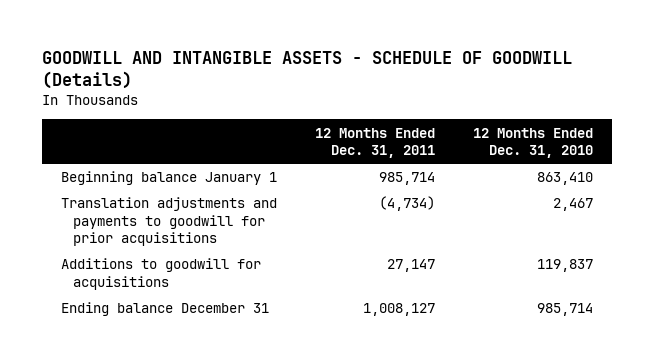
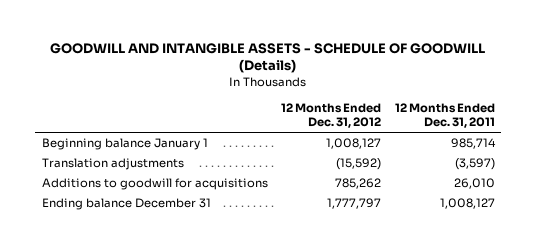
- | 12 Months Ended Dec. 31, 2011 | 12 Months Ended Dec. 31, 2010
+ | 12 Months Ended Dec. 31, 2012 | 12 Months Ended Dec. 31, 2011
- Translation adjustments and payments to goodwill for prior acquisitions | (4,734) | 2,467
- Additions to goodwill for acquisitions | 27,147 | 119,837
+ Translation adjustments | (15,592) | (3,597)
+ Additions to goodwill for acquisitions | 785,262 | 26,010

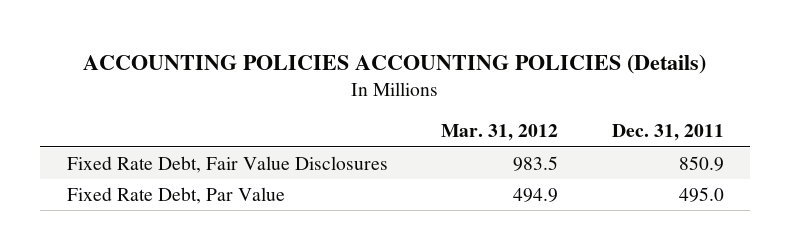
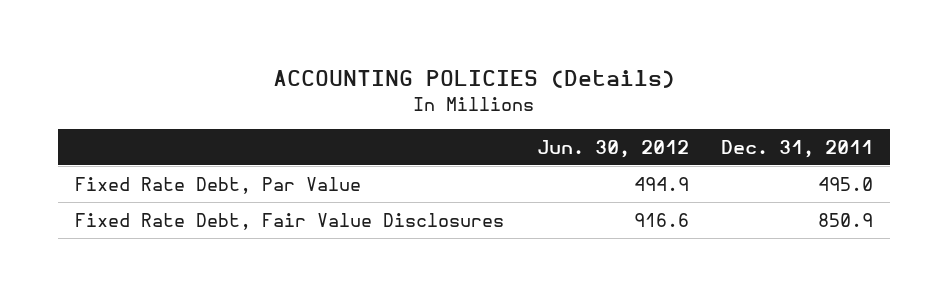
- ACCOUNTING POLICIES ACCOUNTING POLICIES (Details)
+ ACCOUNTING POLICIES (Details)
- | Mar. 31, 2012 | Dec. 31, 2011
+ | Jun. 30, 2012 | Dec. 31, 2011
moved down: Fixed Rate Debt, Fair Value Disclosures | 916.6 | 850.9

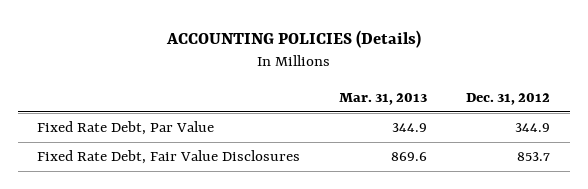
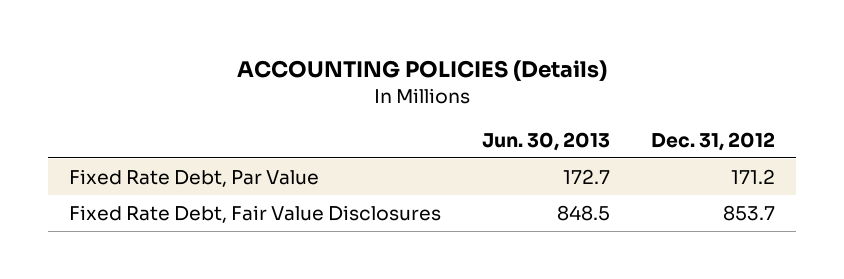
- | Mar. 31, 2013 | Dec. 31, 2012
+ | Jun. 30, 2013 | Dec. 31, 2012
- Fixed Rate Debt, Par Value | 344.9 | 344.9
+ Fixed Rate Debt, Par Value | 172.7 | 171.2

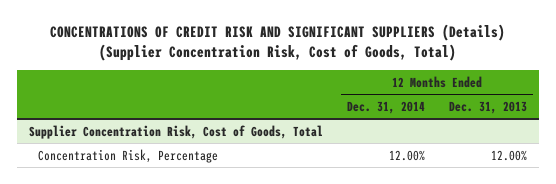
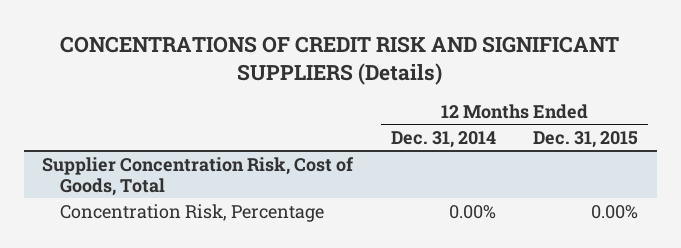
- CONCENTRATIONS OF CREDIT RISK AND SIGNIFICANT SUPPLIERS (Details) (Supplier Concentration Risk, Cost of Goods, Total)
+ CONCENTRATIONS OF CREDIT RISK AND SIGNIFICANT SUPPLIERS (Details)
- | 12 Months Ended Dec. 31, 2014 | 12 Months Ended Dec. 31, 2013
+ | 12 Months Ended Dec. 31, 2014 | 12 Months Ended Dec. 31, 2015
@ Supplier Concentration Risk, Cost of Goods, Total
- Concentration Risk, Percentage | 12.00% | 12.00%
+ Concentration Risk, Percentage | 0.00% | 0.00%

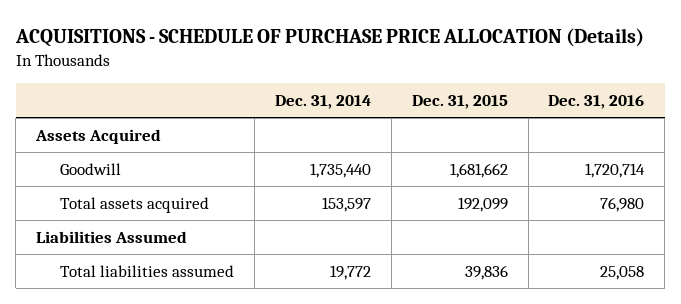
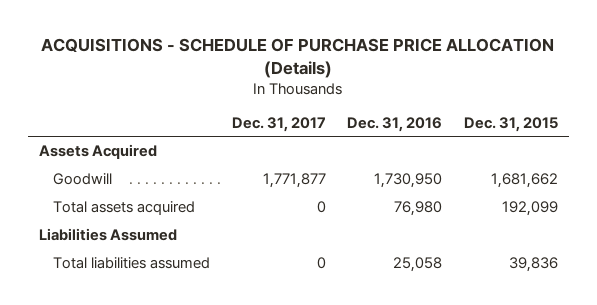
- | Dec. 31, 2014 | Dec. 31, 2015 | Dec. 31, 2016
+ | Dec. 31, 2017 | Dec. 31, 2016 | Dec. 31, 2015
- Goodwill | 1,735,440 | 1,681,662 | 1,720,714
+ Goodwill | 1,771,877 | 1,730,950 | 1,681,662

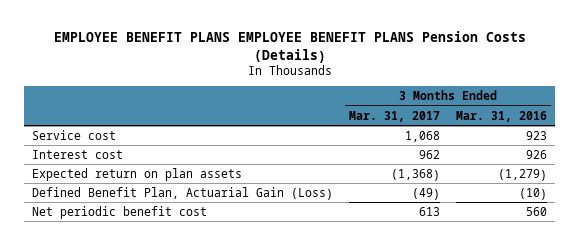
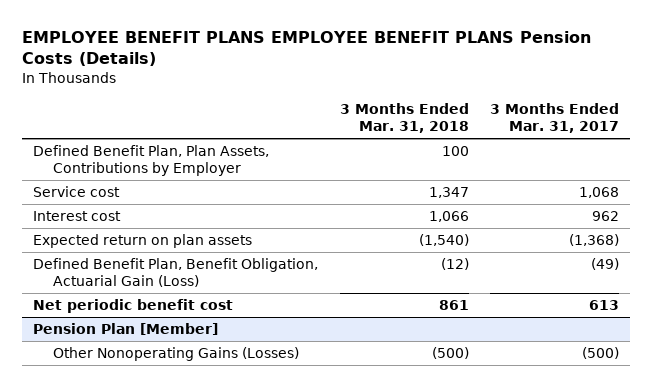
- | 3 Months Ended Mar. 31, 2017 | 3 Months Ended Mar. 31, 2016
+ | 3 Months Ended Mar. 31, 2018 | 3 Months Ended Mar. 31, 2017
+ Defined Benefit Plan, Plan Assets, Contributions by Employer | 100 |
- Defined Benefit Plan, Actuarial Gain (Loss) | (49) | (10)
+ Defined Benefit Plan, Benefit Obligation, Actuarial Gain (Loss) | (12) | (49)
+ Pension Plan [Member]
+ Other Nonoperating Gains (Losses) | (500) | (500)

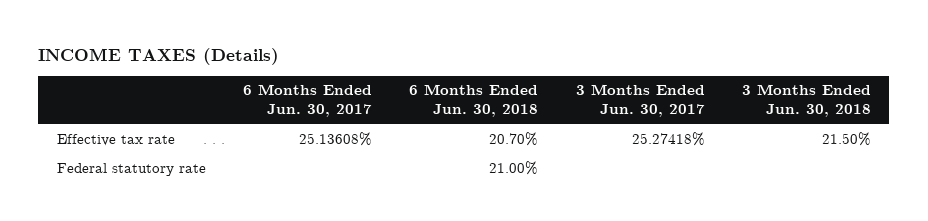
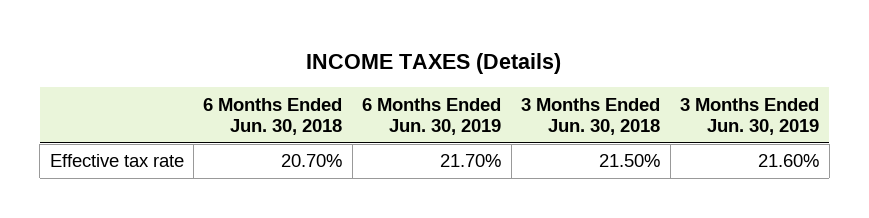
- | 6 Months Ended Jun. 30, 2017 | 6 Months Ended Jun. 30, 2018 | 3 Months Ended Jun. 30, 2017 | 3 Months Ended Jun. 30, 2018
+ | 6 Months Ended Jun. 30, 2018 | 6 Months Ended Jun. 30, 2019 | 3 Months Ended Jun. 30, 2018 | 3 Months Ended Jun. 30, 2019
- Federal statutory rate | | 21.00% | |

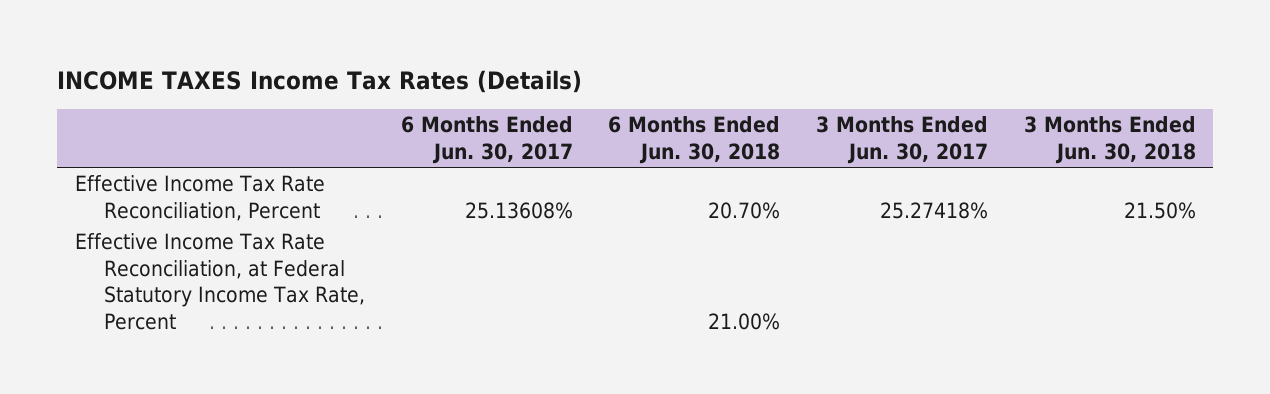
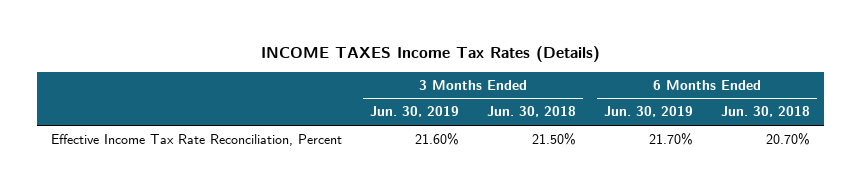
- | 6 Months Ended Jun. 30, 2017 | 6 Months Ended Jun. 30, 2018 | 3 Months Ended Jun. 30, 2017 | 3 Months Ended Jun. 30, 2018
+ | 3 Months Ended Jun. 30, 2019 | 3 Months Ended Jun. 30, 2018 | 6 Months Ended Jun. 30, 2019 | 6 Months Ended Jun. 30, 2018
- Effective Income Tax Rate Reconciliation, at Federal Statutory Income Tax Rate, Percent | | 21.00% | |

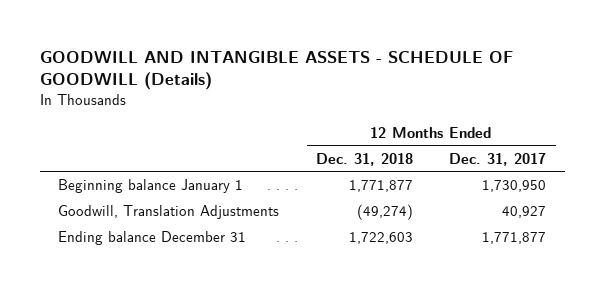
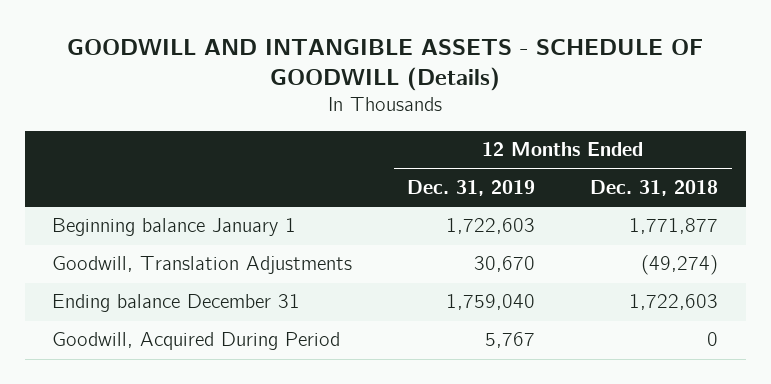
- | 12 Months Ended Dec. 31, 2018 | 12 Months Ended Dec. 31, 2017
+ | 12 Months Ended Dec. 31, 2019 | 12 Months Ended Dec. 31, 2018
+ Goodwill, Acquired During Period | 5,767 | 0

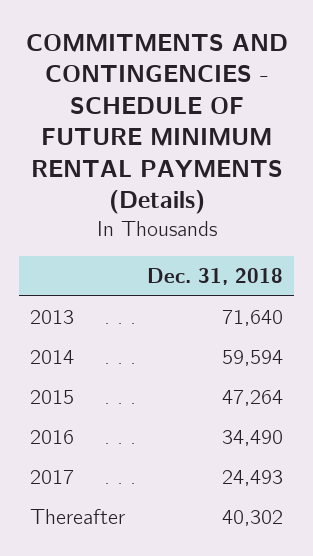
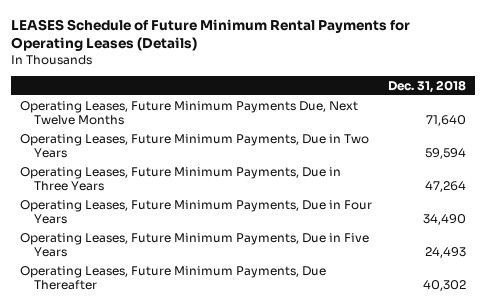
- COMMITMENTS AND CONTINGENCIES - SCHEDULE OF FUTURE MINIMUM RENTAL PAYMENTS (Details)
+ LEASES Schedule of Future Minimum Rental Payments for Operating Leases (Details)
- 2013 | 71,640
- 2014 | 59,594
- 2015 | 47,264
- 2016 | 34,490
- 2017 | 24,493
- Thereafter | 40,302
+ Operating Leases, Future Minimum Payments Due, Next Twelve Months | 71,640
+ Operating Leases, Future Minimum Payments, Due in Two Years | 59,594
+ Operating Leases, Future Minimum Payments, Due in Three Years | 47,264
+ Operating Leases, Future Minimum Payments, Due in Four Years | 34,490
+ Operating Leases, Future Minimum Payments, Due in Five Years | 24,493
+ Operating Leases, Future Minimum Payments, Due Thereafter | 40,302

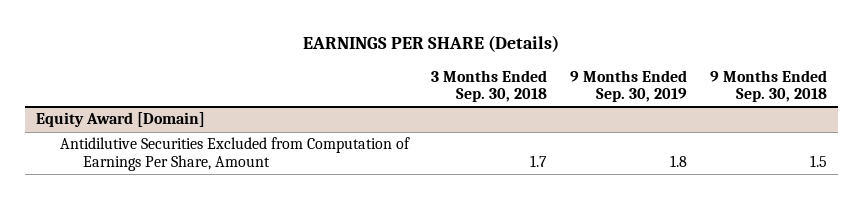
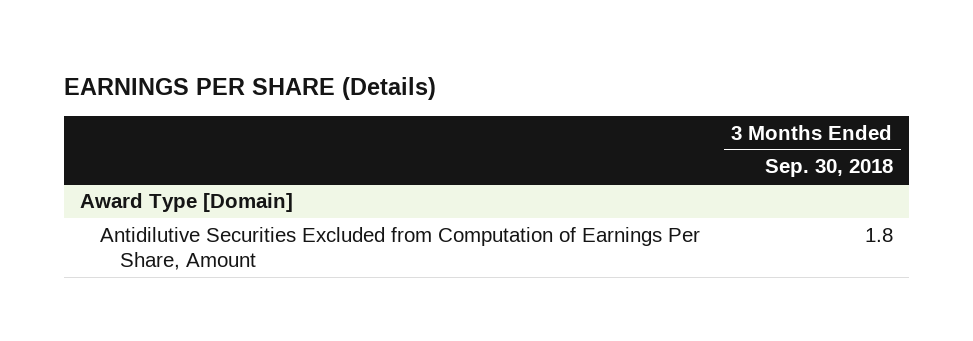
- | 3 Months Ended Sep. 30, 2018 | 9 Months Ended Sep. 30, 2019 | 9 Months Ended Sep. 30, 2018
+ | 3 Months Ended Sep. 30, 2018
- Equity Award [Domain]
- Antidilutive Securities Excluded from Computation of Earnings Per Share, Amount | 1.7 | 1.8 | 1.5
+ Award Type [Domain]
+ Antidilutive Securities Excluded from Computation of Earnings Per Share, Amount | 1.8

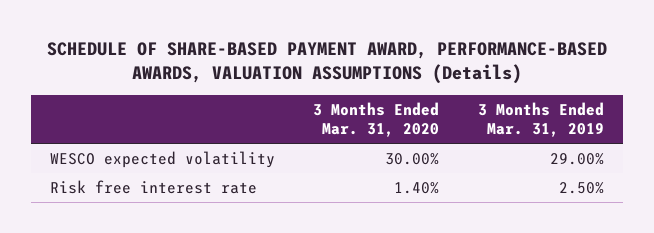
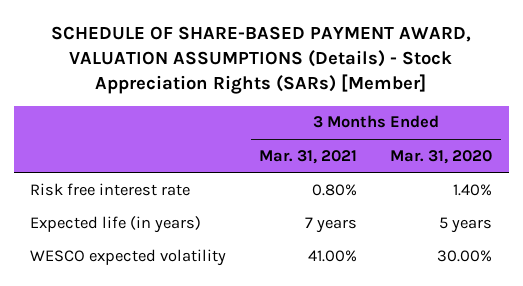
- SCHEDULE OF SHARE-BASED PAYMENT AWARD, PERFORMANCE-BASED AWARDS, VALUATION ASSUMPTIONS (Details)
+ SCHEDULE OF SHARE-BASED PAYMENT AWARD, VALUATION ASSUMPTIONS (Details) - Stock Appreciation Rights (SARs) [Member]
- | 3 Months Ended Mar. 31, 2020 | 3 Months Ended Mar. 31, 2019
+ | 3 Months Ended Mar. 31, 2021 | 3 Months Ended Mar. 31, 2020
+ Expected life (in years) | 7 years | 5 years
moved down: WESCO expected volatility | 41.00% | 30.00%

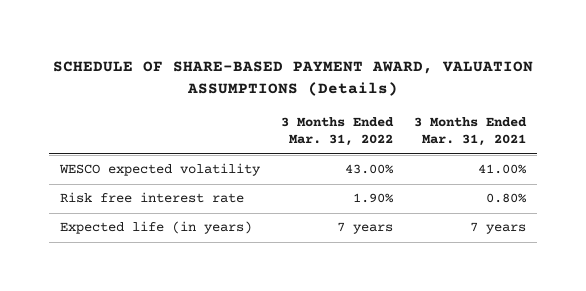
- SCHEDULE OF SHARE-BASED PAYMENT AWARD, VALUATION ASSUMPTIONS (Details) - Stock Appreciation Rights (SARs) [Member]
+ SCHEDULE OF SHARE-BASED PAYMENT AWARD, VALUATION ASSUMPTIONS (Details)
- | 3 Months Ended Mar. 31, 2021 | 3 Months Ended Mar. 31, 2020
+ | 3 Months Ended Mar. 31, 2022 | 3 Months Ended Mar. 31, 2021
moved up: WESCO expected volatility | 43.00% | 41.00%

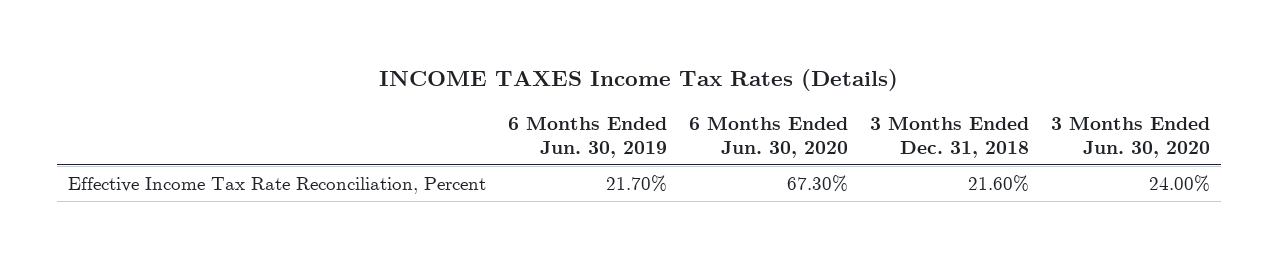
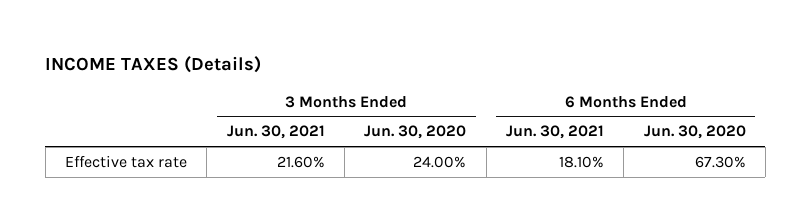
- INCOME TAXES Income Tax Rates (Details)
+ INCOME TAXES (Details)
- | 6 Months Ended Jun. 30, 2019 | 6 Months Ended Jun. 30, 2020 | 3 Months Ended Dec. 31, 2018 | 3 Months Ended Jun. 30, 2020
+ | 3 Months Ended Jun. 30, 2021 | 3 Months Ended Jun. 30, 2020 | 6 Months Ended Jun. 30, 2021 | 6 Months Ended Jun. 30, 2020
- Effective Income Tax Rate Reconciliation, Percent | 21.70% | 67.30% | 21.60% | 24.00%
+ Effective tax rate | 21.60% | 24.00% | 18.10% | 67.30%

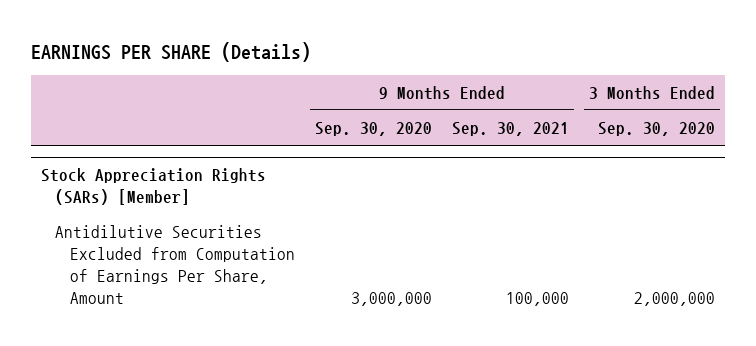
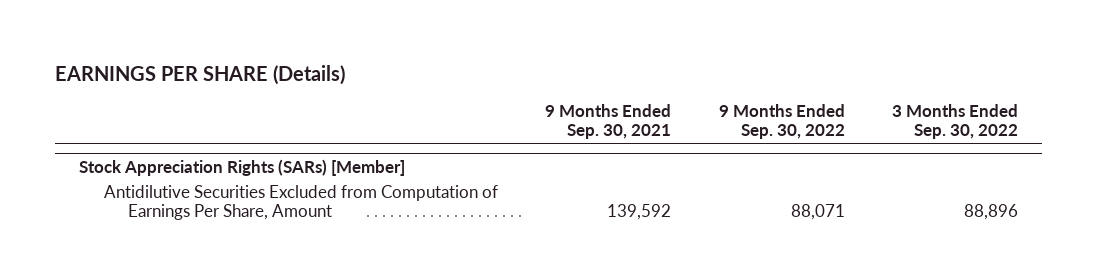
- | 9 Months Ended Sep. 30, 2020 | 9 Months Ended Sep. 30, 2021 | 3 Months Ended Sep. 30, 2020
+ | 9 Months Ended Sep. 30, 2021 | 9 Months Ended Sep. 30, 2022 | 3 Months Ended Sep. 30, 2022
@ Stock Appreciation Rights (SARs) [Member]
- Antidilutive Securities Excluded from Computation of Earnings Per Share, Amount | 3,000,000 | 100,000 | 2,000,000
+ Antidilutive Securities Excluded from Computation of Earnings Per Share, Amount | 139,592 | 88,071 | 88,896

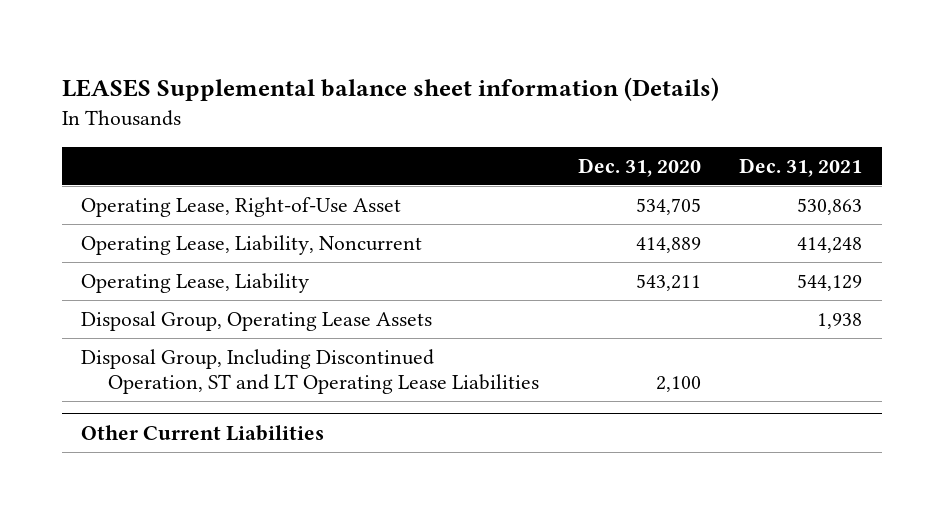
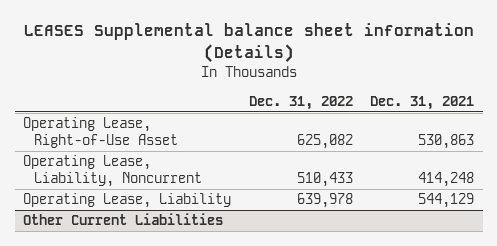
- | Dec. 31, 2020 | Dec. 31, 2021
+ | Dec. 31, 2022 | Dec. 31, 2021
- Disposal Group, Operating Lease Assets | | 1,938
- Disposal Group, Including Discontinued Operation, ST and LT Operating Lease Liabilities | 2,100 |

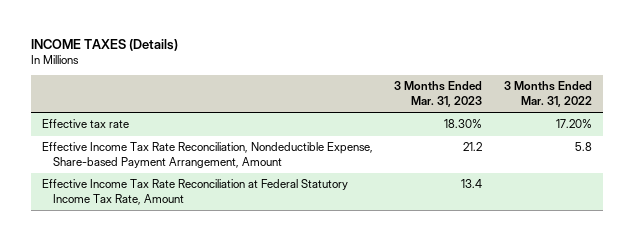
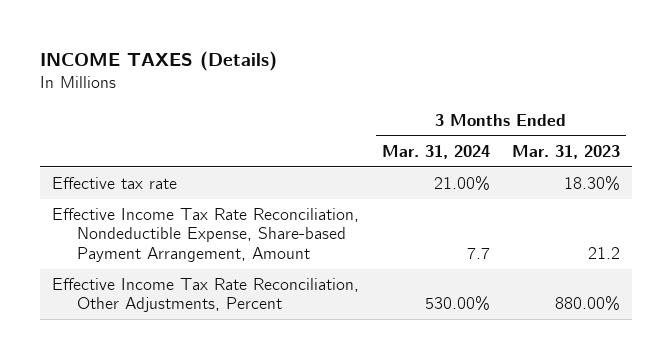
- | 3 Months Ended Mar. 31, 2023 | 3 Months Ended Mar. 31, 2022
+ | 3 Months Ended Mar. 31, 2024 | 3 Months Ended Mar. 31, 2023
- Effective Income Tax Rate Reconciliation at Federal Statutory Income Tax Rate, Amount | 13.4 |
+ Effective Income Tax Rate Reconciliation, Other Adjustments, Percent | 530.00% | 880.00%

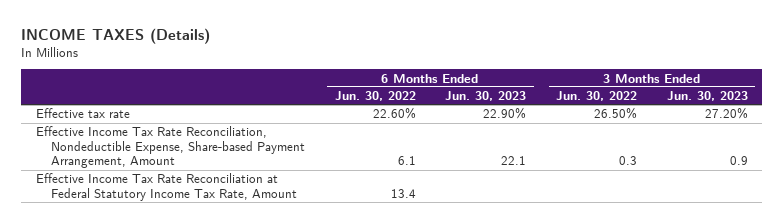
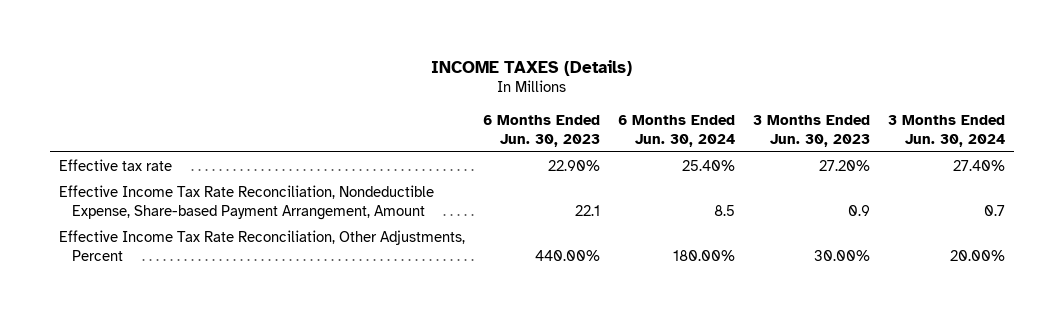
- | 6 Months Ended Jun. 30, 2022 | 6 Months Ended Jun. 30, 2023 | 3 Months Ended Jun. 30, 2022 | 3 Months Ended Jun. 30, 2023
+ | 6 Months Ended Jun. 30, 2023 | 6 Months Ended Jun. 30, 2024 | 3 Months Ended Jun. 30, 2023 | 3 Months Ended Jun. 30, 2024
- Effective Income Tax Rate Reconciliation at Federal Statutory Income Tax Rate, Amount | 13.4 | | |
+ Effective Income Tax Rate Reconciliation, Other Adjustments, Percent | 440.00% | 180.00% | 30.00% | 20.00%

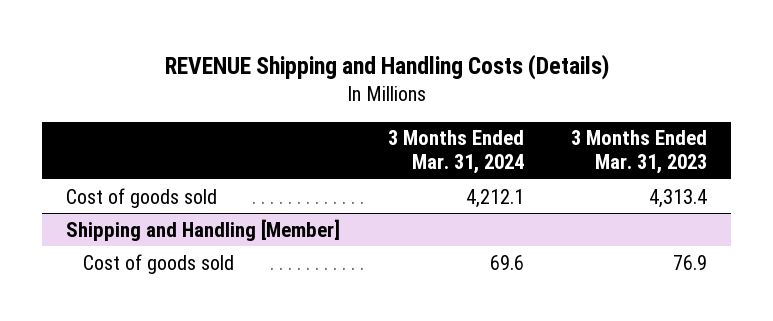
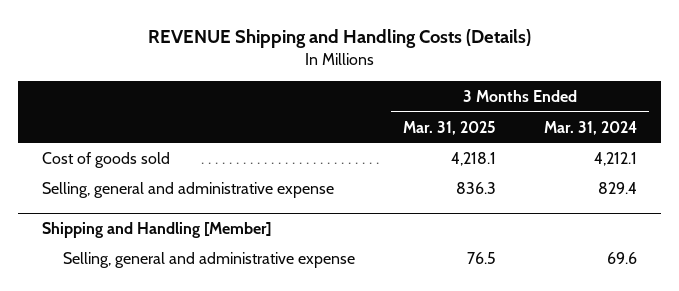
- | 3 Months Ended Mar. 31, 2024 | 3 Months Ended Mar. 31, 2023
+ | 3 Months Ended Mar. 31, 2025 | 3 Months Ended Mar. 31, 2024
+ Selling, general and administrative expense | 836.3 | 829.4
@ Shipping and Handling [Member]
- Cost of goods sold | 69.6 | 76.9
+ Selling, general and administrative expense | 76.5 | 69.6

